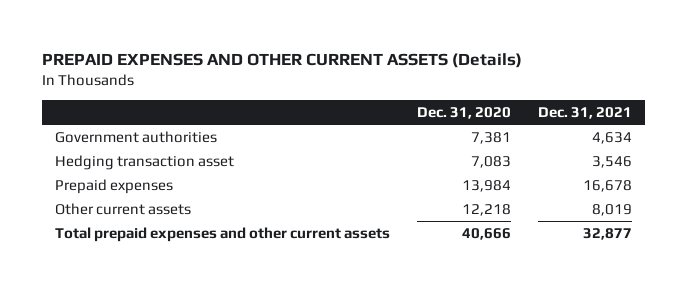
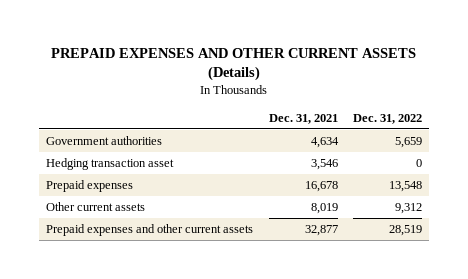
- | Dec. 31, 2020 | Dec. 31, 2021
+ | Dec. 31, 2021 | Dec. 31, 2022
- Total prepaid expenses and other current assets | 40,666 | 32,877
+ Prepaid expenses and other current assets | 32,877 | 28,519

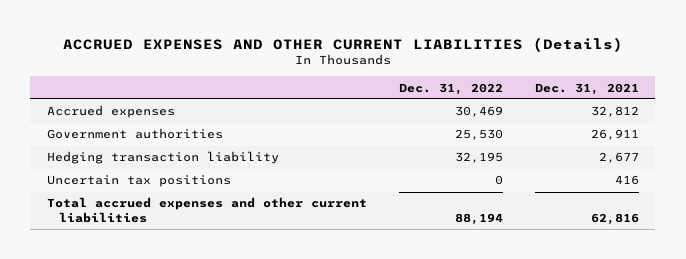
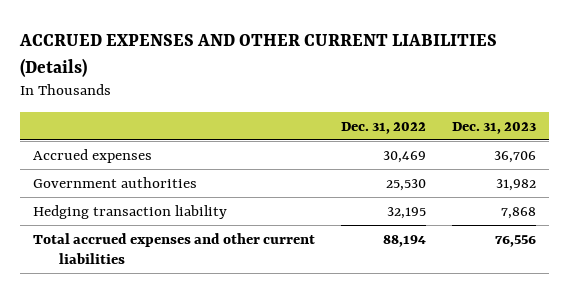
- | Dec. 31, 2022 | Dec. 31, 2021
+ | Dec. 31, 2022 | Dec. 31, 2023
- Uncertain tax positions | 0 | 416

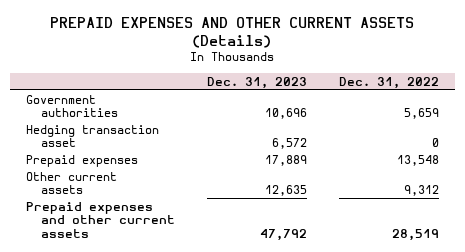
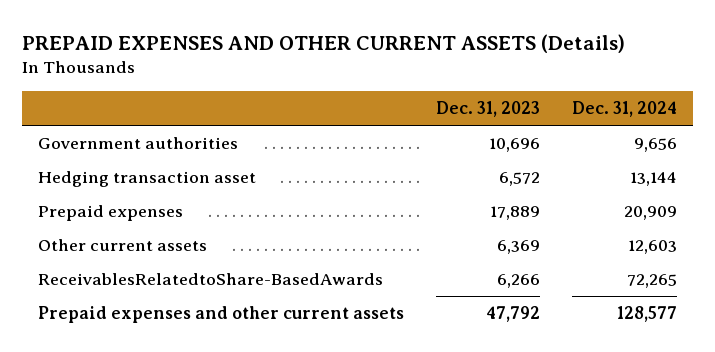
- | Dec. 31, 2023 | Dec. 31, 2022
+ | Dec. 31, 2023 | Dec. 31, 2024
- Other current assets | 12,635 | 9,312
+ Other current assets | 6,369 | 12,603
+ ReceivablesRelatedtoShare-BasedAwards | 6,266 | 72,265

